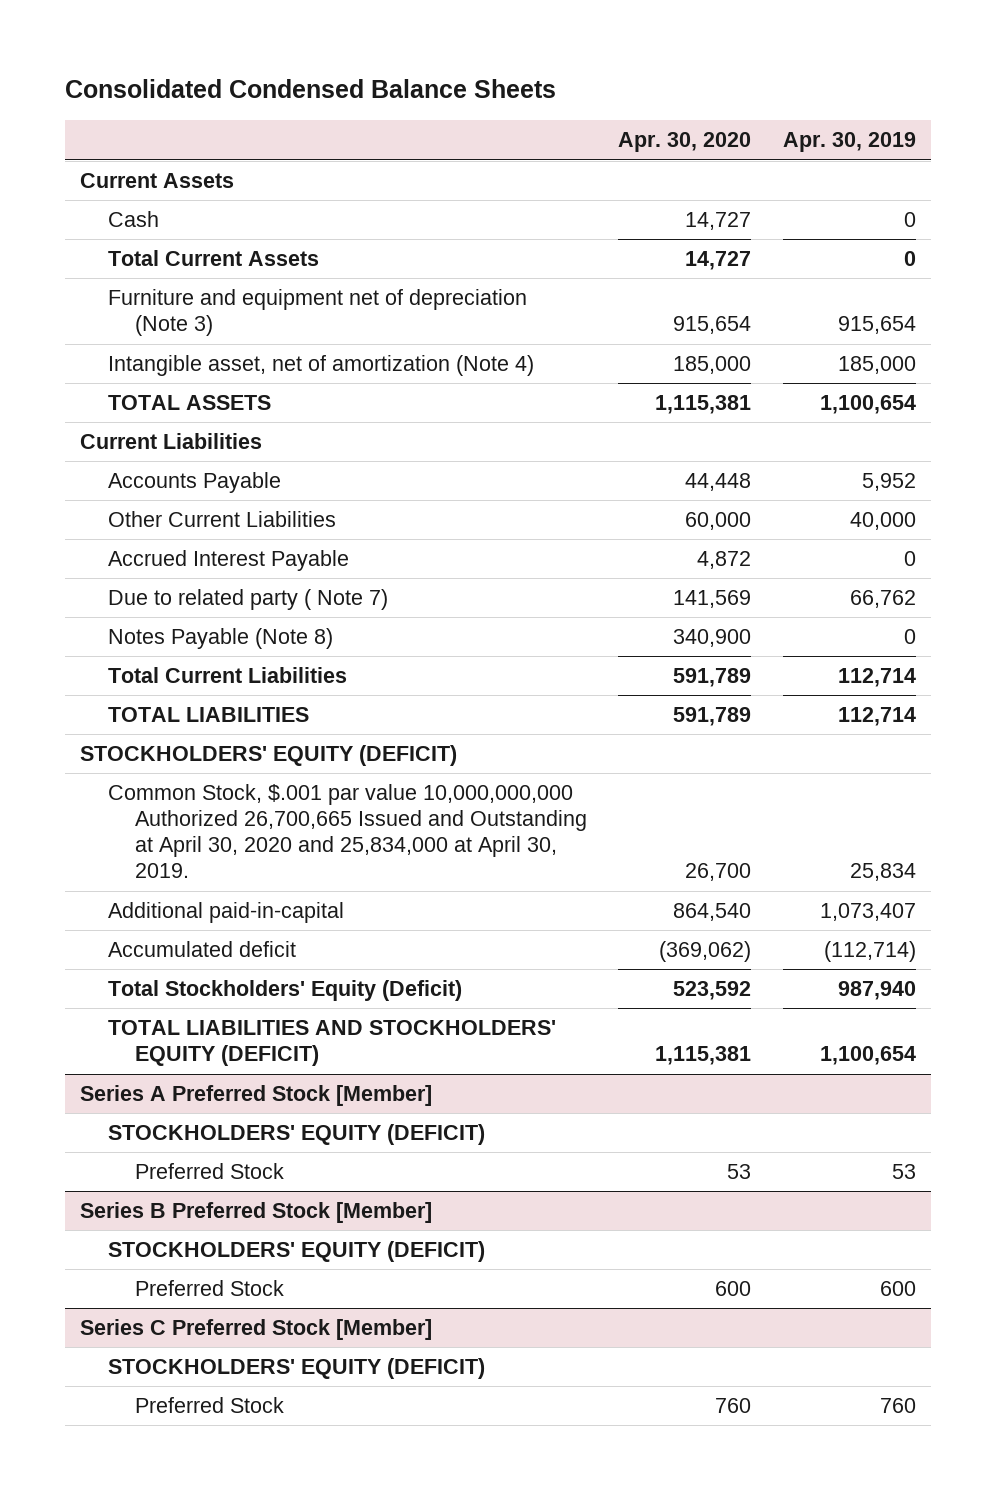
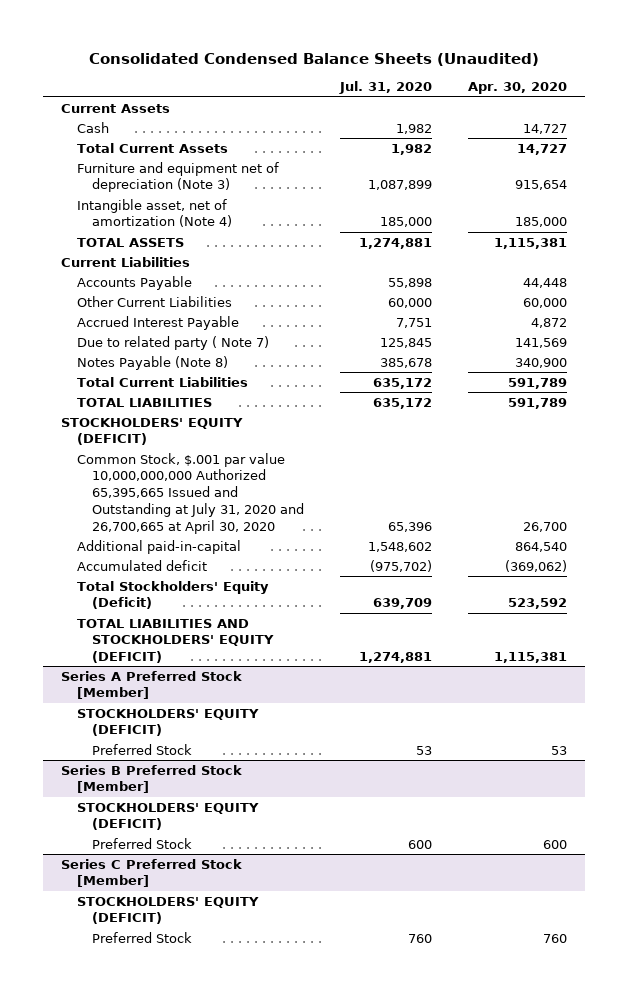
- Consolidated Condensed Balance Sheets
+ Consolidated Condensed Balance Sheets (Unaudited)
- | Apr. 30, 2020 | Apr. 30, 2019
+ | Jul. 31, 2020 | Apr. 30, 2020
- Common Stock, $.001 par value 10,000,000,000 Authorized 26,700,665 Issued and Outstanding at April 30, 2020 and 25,834,000 at April 30, 2019. | 26,700 | 25,834
+ Common Stock, $.001 par value 10,000,000,000 Authorized 65,395,665 Issued and Outstanding at July 31, 2020 and 26,700,665 at April 30, 2020 | 65,396 | 26,700

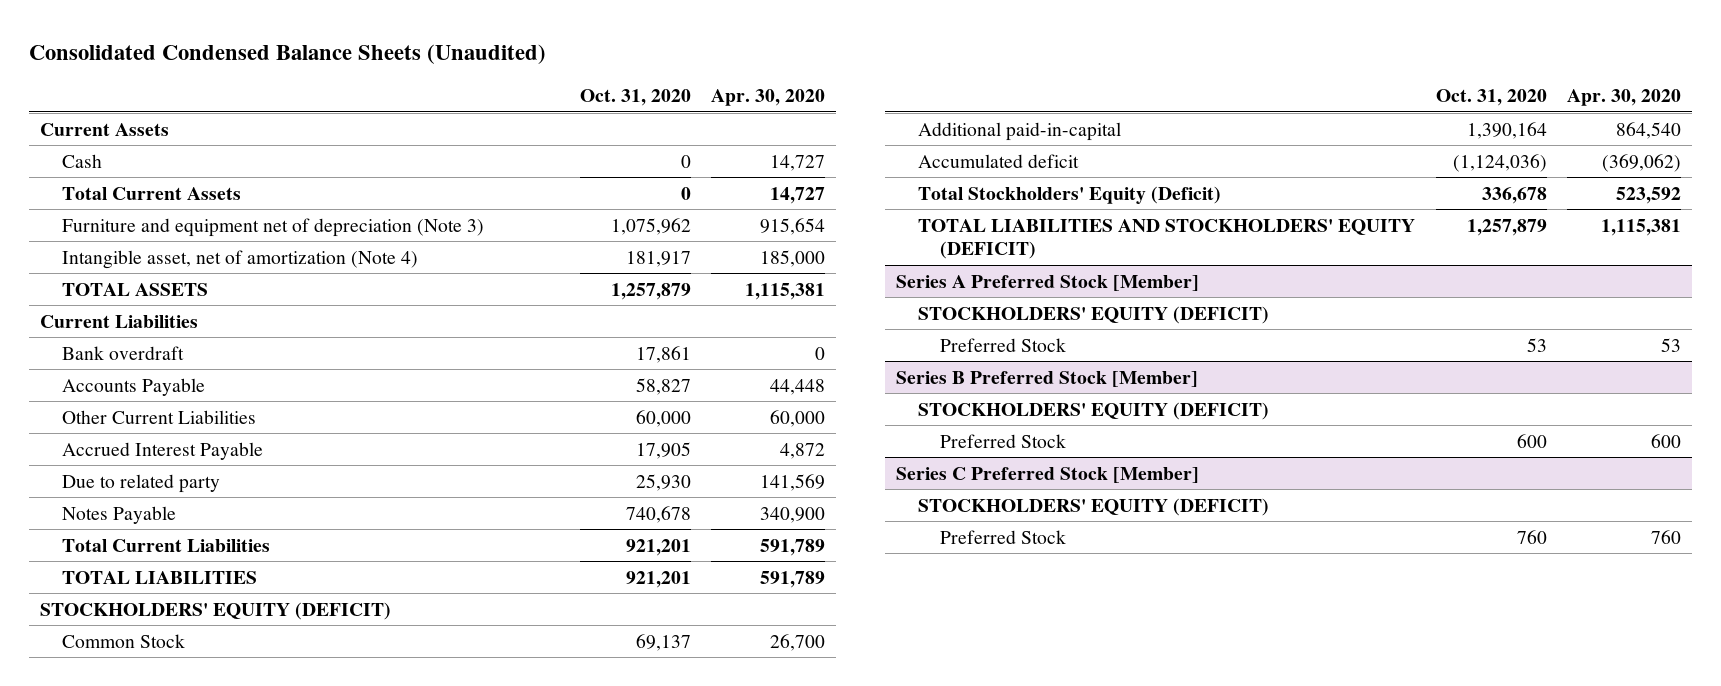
- | Jul. 31, 2020 | Apr. 30, 2020
+ | Oct. 31, 2020 | Apr. 30, 2020
+ Bank overdraft | 17,861 | 0
- Due to related party ( Note 7) | 125,845 | 141,569
- Notes Payable (Note 8) | 385,678 | 340,900
+ Due to related party | 25,930 | 141,569
+ Notes Payable | 740,678 | 340,900
- Common Stock, $.001 par value 10,000,000,000 Authorized 65,395,665 Issued and Outstanding at July 31, 2020 and 26,700,665 at April 30, 2020 | 65,396 | 26,700
+ Common Stock | 69,137 | 26,700

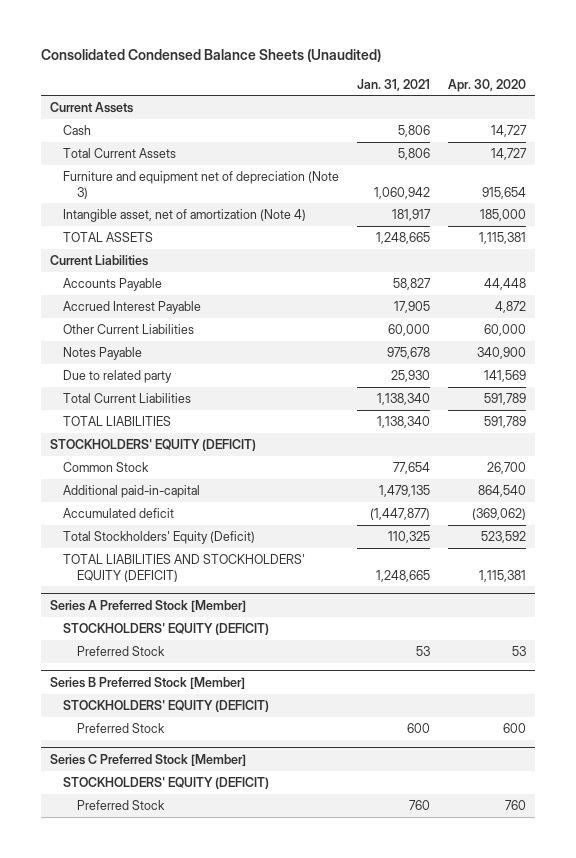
- | Oct. 31, 2020 | Apr. 30, 2020
+ | Jan. 31, 2021 | Apr. 30, 2020
- Bank overdraft | 17,861 | 0
moved down: Other Current Liabilities | 60,000 | 60,000
moved down: Due to related party | 25,930 | 141,569

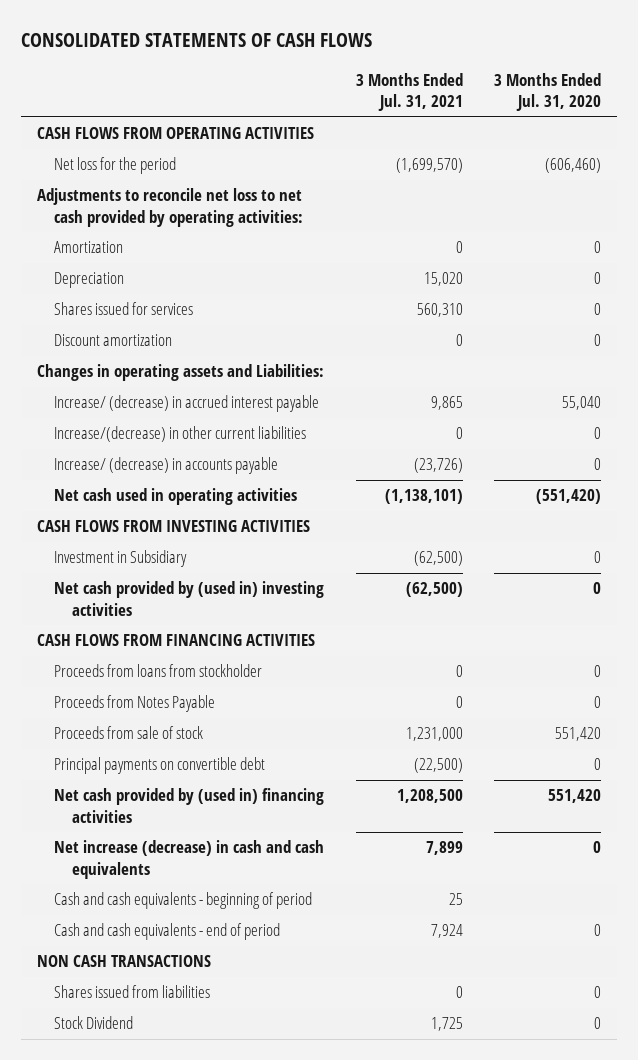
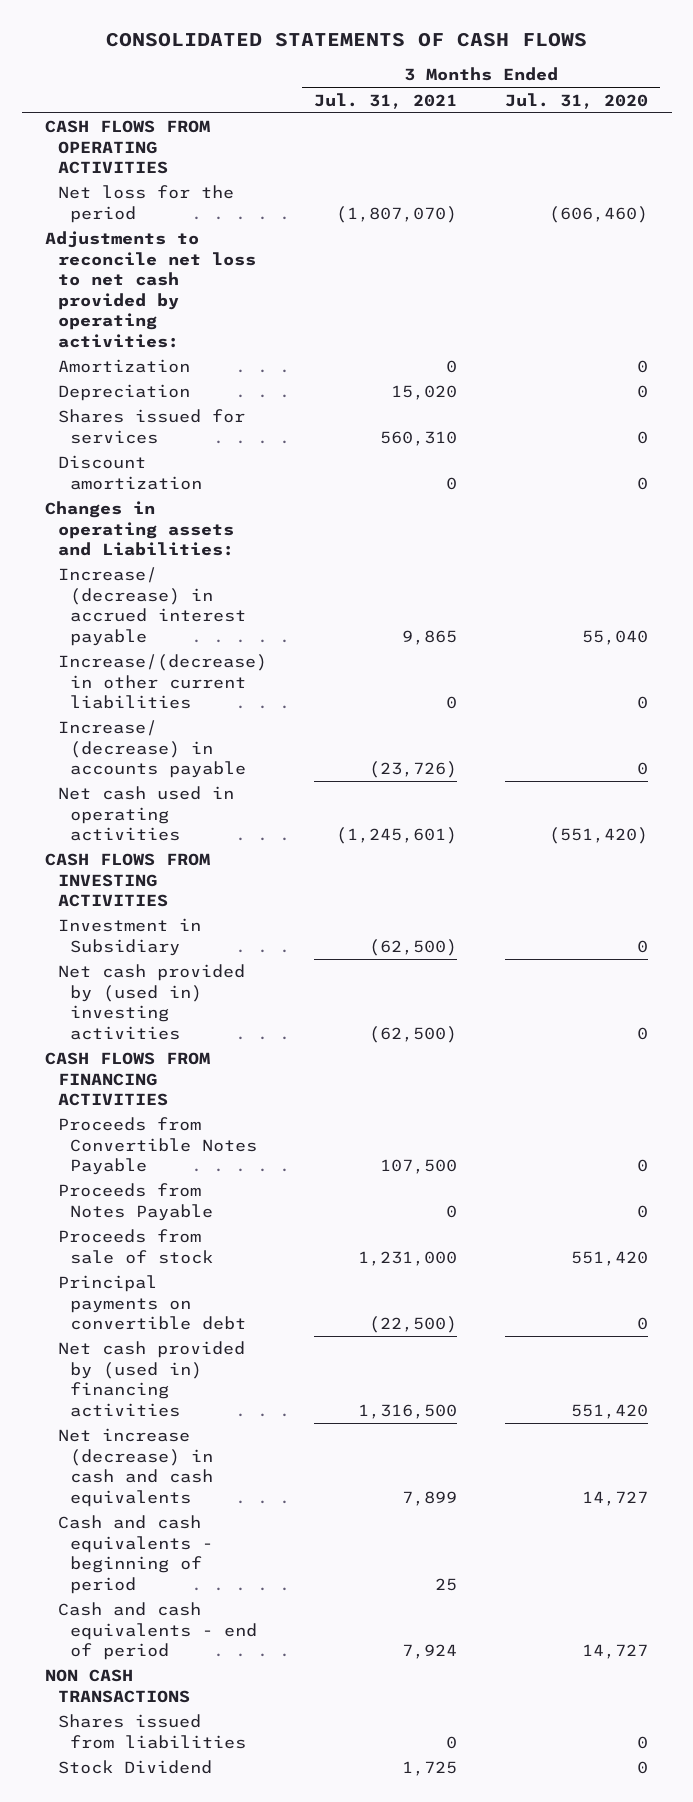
- Net loss for the period | (1,699,570) | (606,460)
+ Net loss for the period | (1,807,070) | (606,460)
- Net cash used in operating activities | (1,138,101) | (551,420)
+ Net cash used in operating activities | (1,245,601) | (551,420)
- Proceeds from loans from stockholder | 0 | 0
+ Proceeds from Convertible Notes Payable | 107,500 | 0
- Net cash provided by (used in) financing activities | 1,208,500 | 551,420
- Net increase (decrease) in cash and cash equivalents | 7,899 | 0
+ Net cash provided by (used in) financing activities | 1,316,500 | 551,420
+ Net increase (decrease) in cash and cash equivalents | 7,899 | 14,727
- Cash and cash equivalents - end of period | 7,924 | 0
+ Cash and cash equivalents - end of period | 7,924 | 14,727

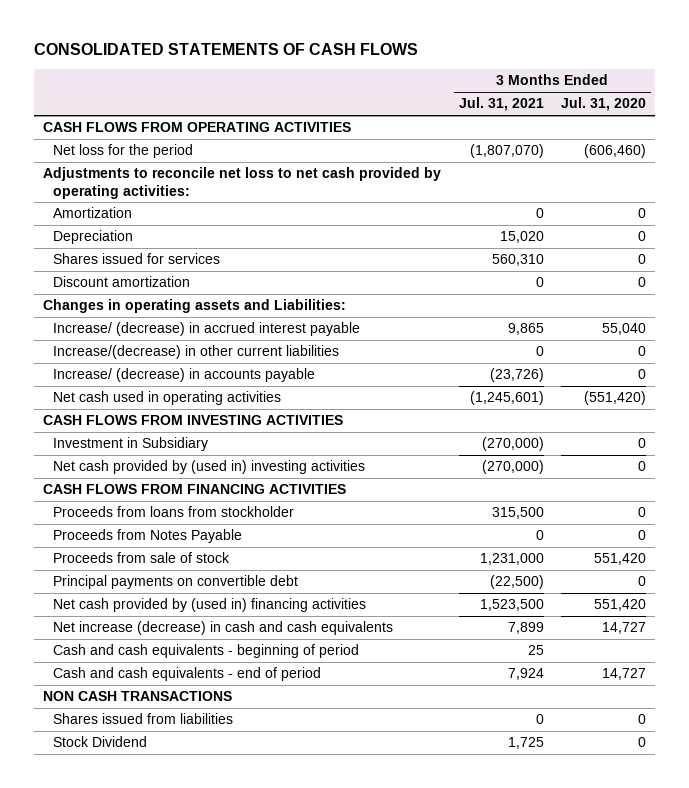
- Investment in Subsidiary | (62,500) | 0
- Net cash provided by (used in) investing activities | (62,500) | 0
+ Investment in Subsidiary | (270,000) | 0
+ Net cash provided by (used in) investing activities | (270,000) | 0
- Proceeds from Convertible Notes Payable | 107,500 | 0
+ Proceeds from loans from stockholder | 315,500 | 0
- Net cash provided by (used in) financing activities | 1,316,500 | 551,420
+ Net cash provided by (used in) financing activities | 1,523,500 | 551,420

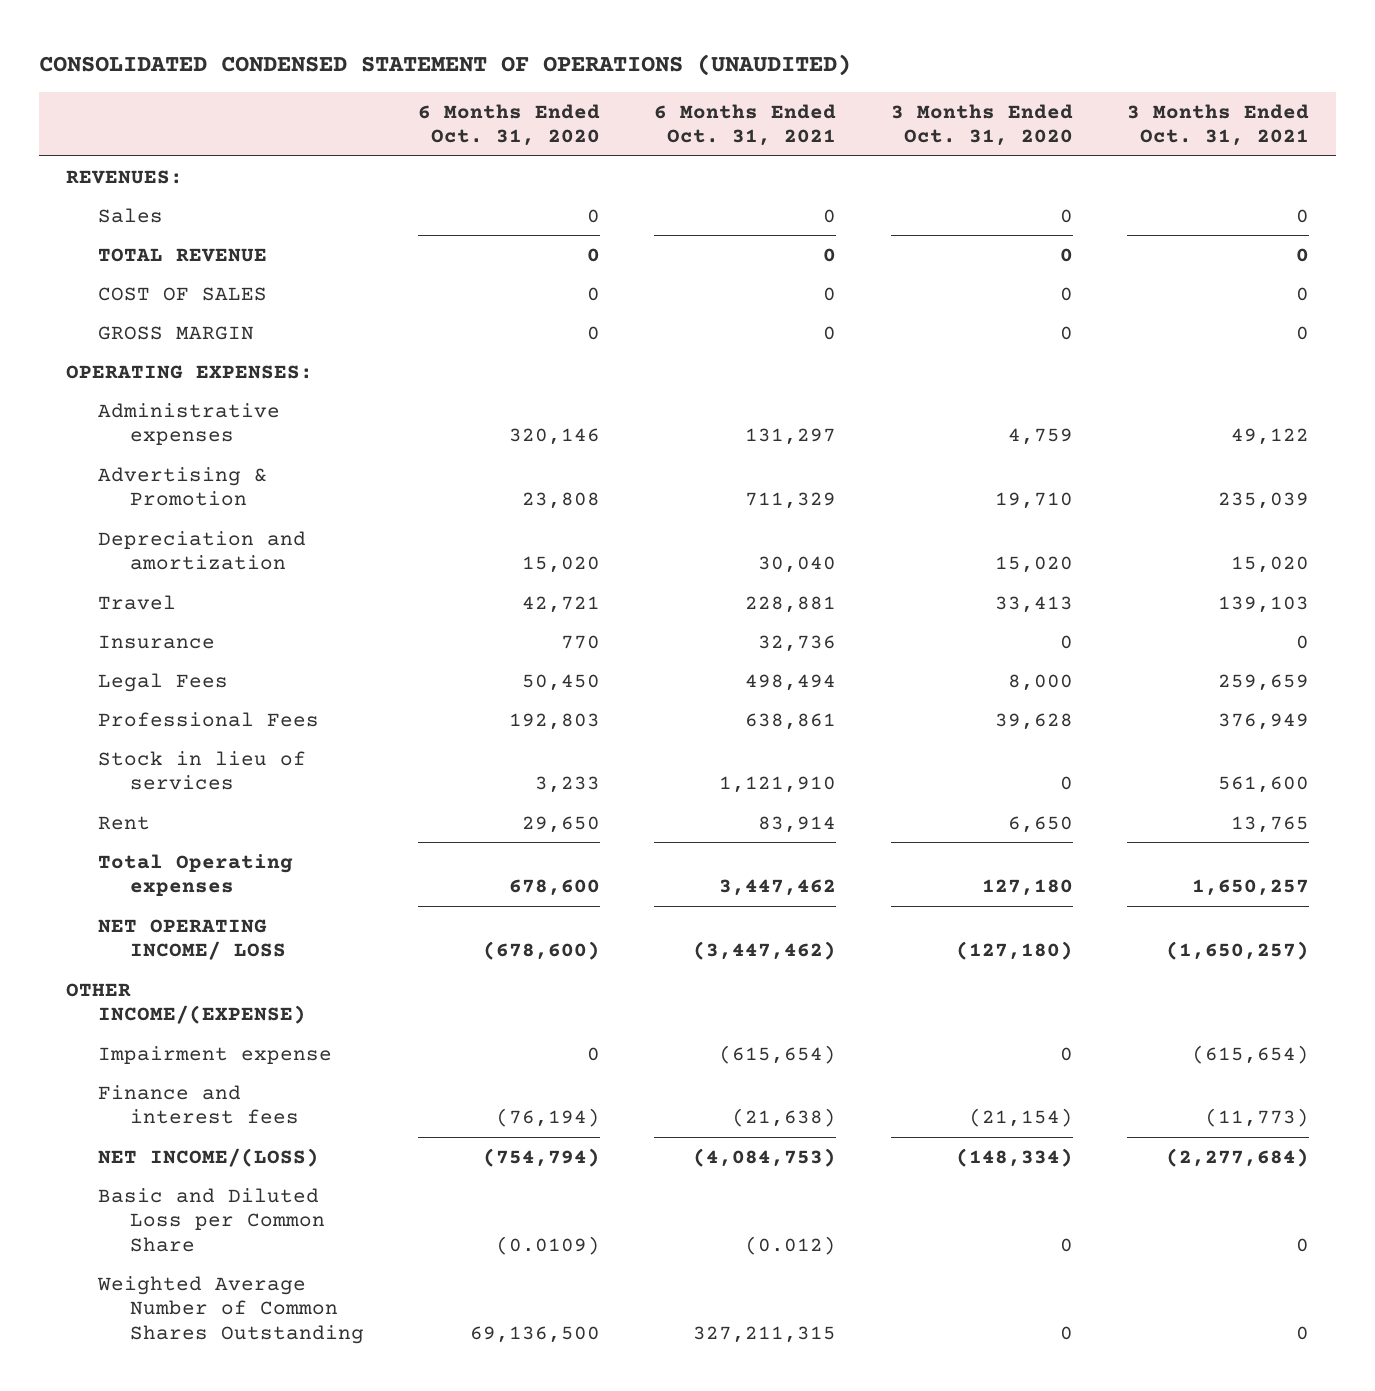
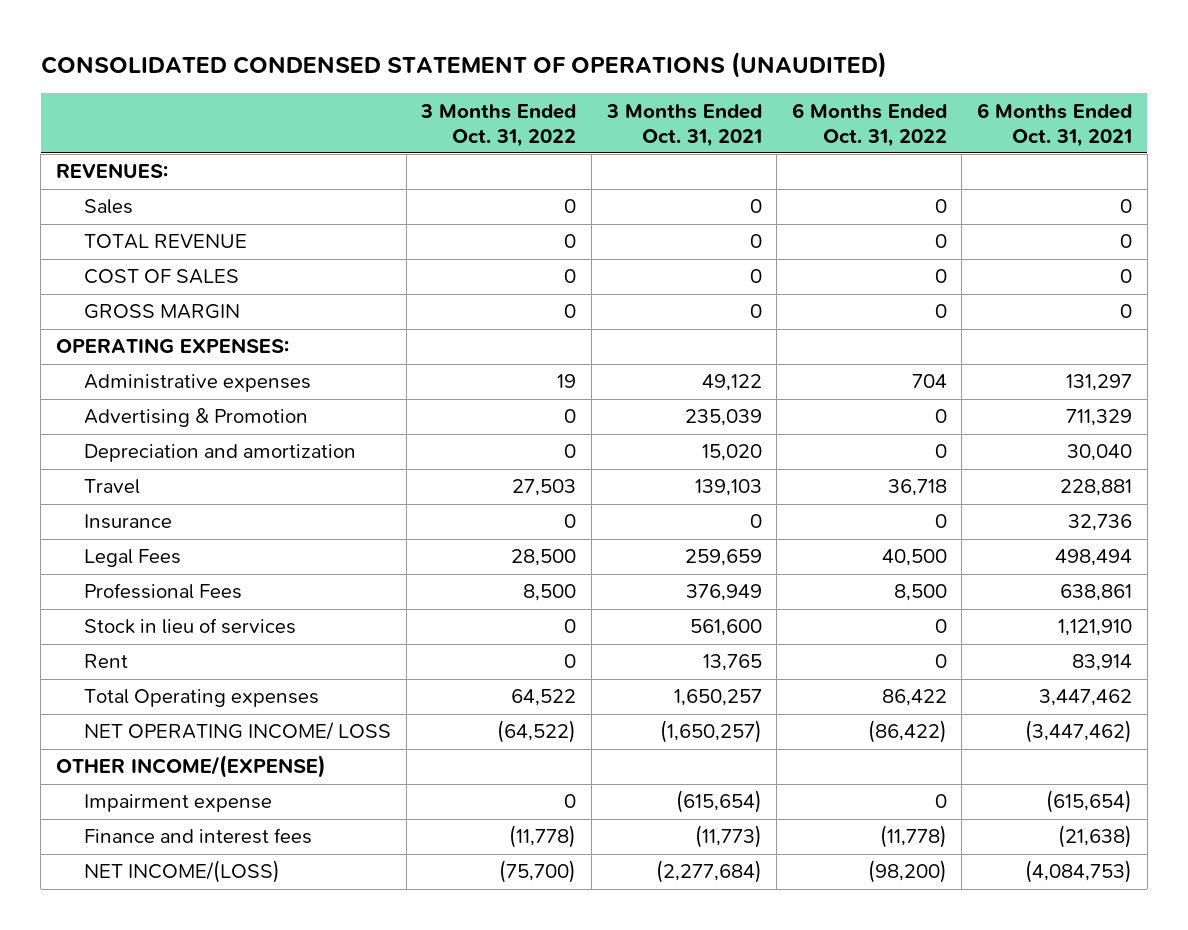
- | 6 Months Ended Oct. 31, 2020 | 6 Months Ended Oct. 31, 2021 | 3 Months Ended Oct. 31, 2020 | 3 Months Ended Oct. 31, 2021
+ | 3 Months Ended Oct. 31, 2022 | 3 Months Ended Oct. 31, 2021 | 6 Months Ended Oct. 31, 2022 | 6 Months Ended Oct. 31, 2021
- Basic and Diluted Loss per Common Share | (0.0109) | (0.012) | 0 | 0
- Weighted Average Number of Common Shares Outstanding | 69,136,500 | 327,211,315 | 0 | 0

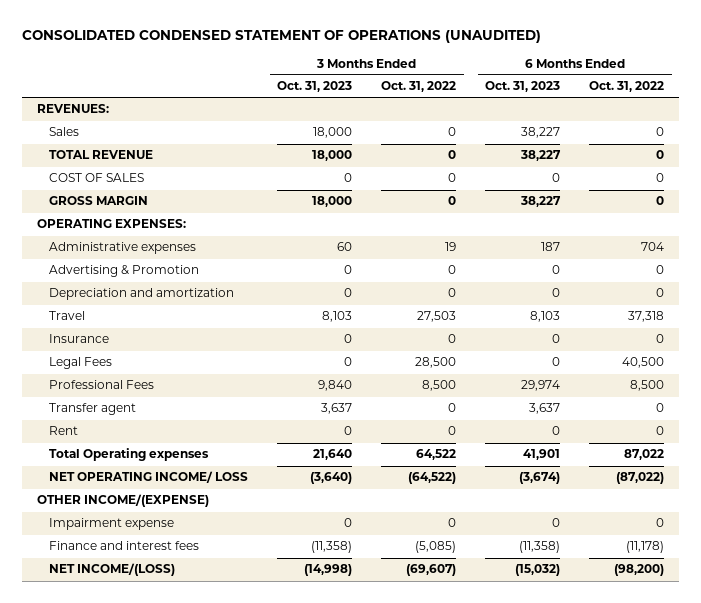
- | 3 Months Ended Oct. 31, 2022 | 3 Months Ended Oct. 31, 2021 | 6 Months Ended Oct. 31, 2022 | 6 Months Ended Oct. 31, 2021
+ | 3 Months Ended Oct. 31, 2023 | 3 Months Ended Oct. 31, 2022 | 6 Months Ended Oct. 31, 2023 | 6 Months Ended Oct. 31, 2022
- Travel | 27,503 | 139,103 | 36,718 | 228,881
+ Travel | 8,103 | 27,503 | 8,103 | 37,318
- Stock in lieu of services | 0 | 561,600 | 0 | 1,121,910
+ Transfer agent | 3,637 | 0 | 3,637 | 0
- Total Operating expenses | 64,522 | 1,650,257 | 86,422 | 3,447,462
- NET OPERATING INCOME/ LOSS | (64,522) | (1,650,257) | (86,422) | (3,447,462)
+ Total Operating expenses | 21,640 | 64,522 | 41,901 | 87,022
+ NET OPERATING INCOME/ LOSS | (3,640) | (64,522) | (3,674) | (87,022)
- Finance and interest fees | (11,778) | (11,773) | (11,778) | (21,638)
- NET INCOME/(LOSS) | (75,700) | (2,277,684) | (98,200) | (4,084,753)
+ Finance and interest fees | (11,358) | (5,085) | (11,358) | (11,178)
+ NET INCOME/(LOSS) | (14,998) | (69,607) | (15,032) | (98,200)

